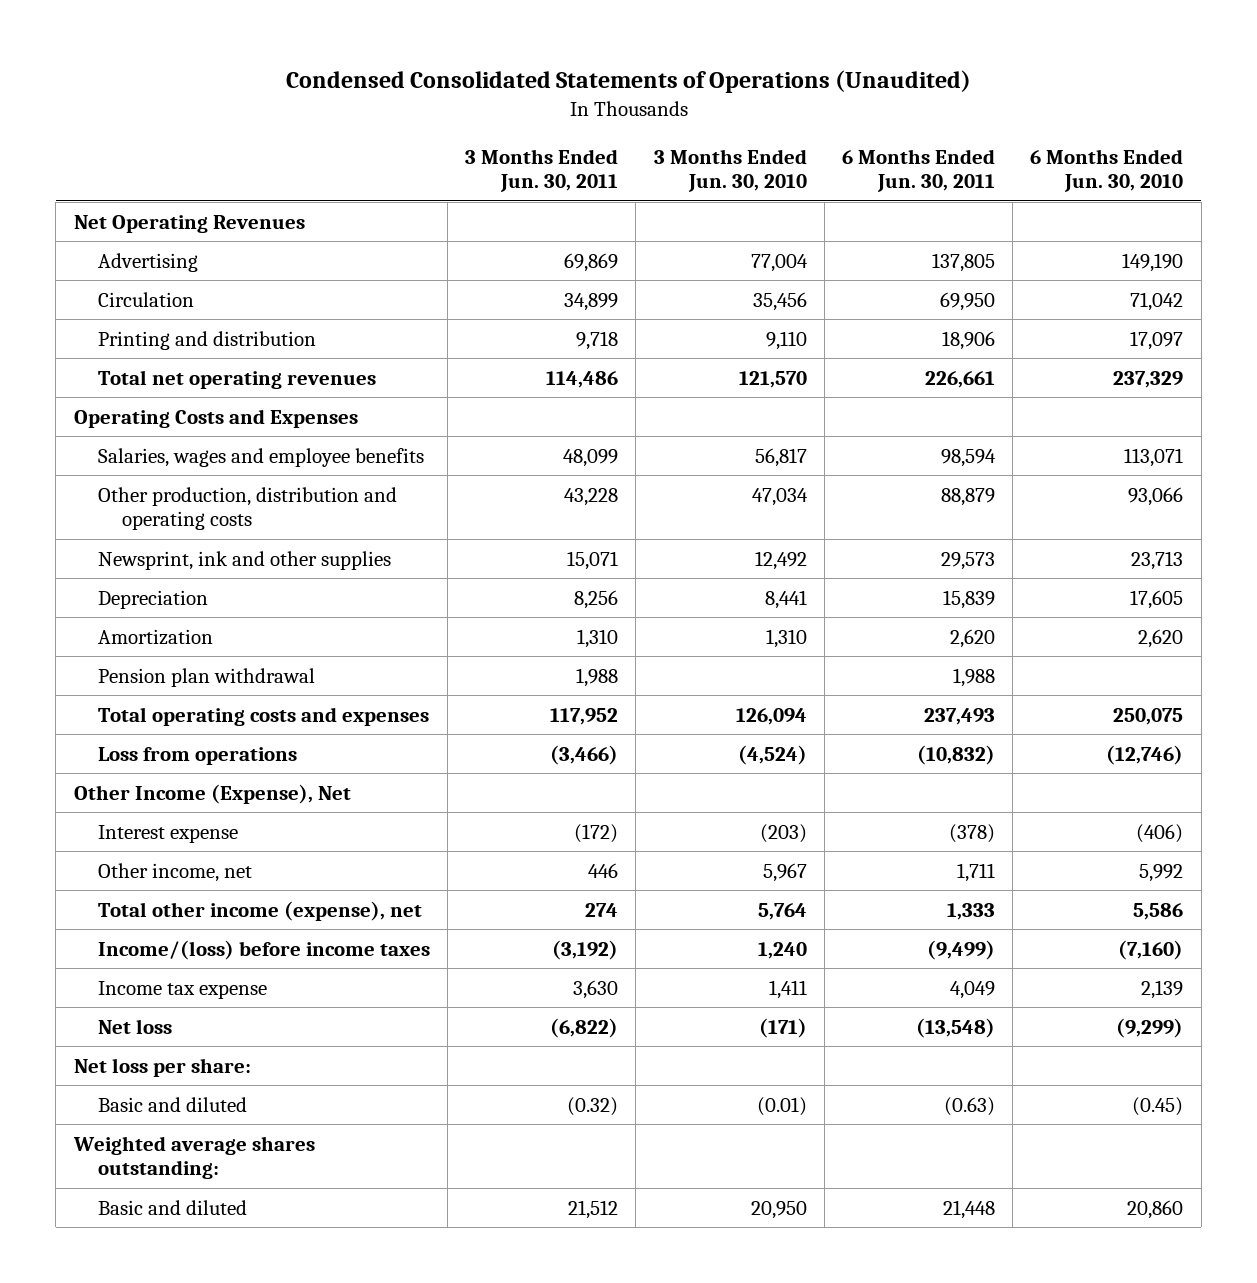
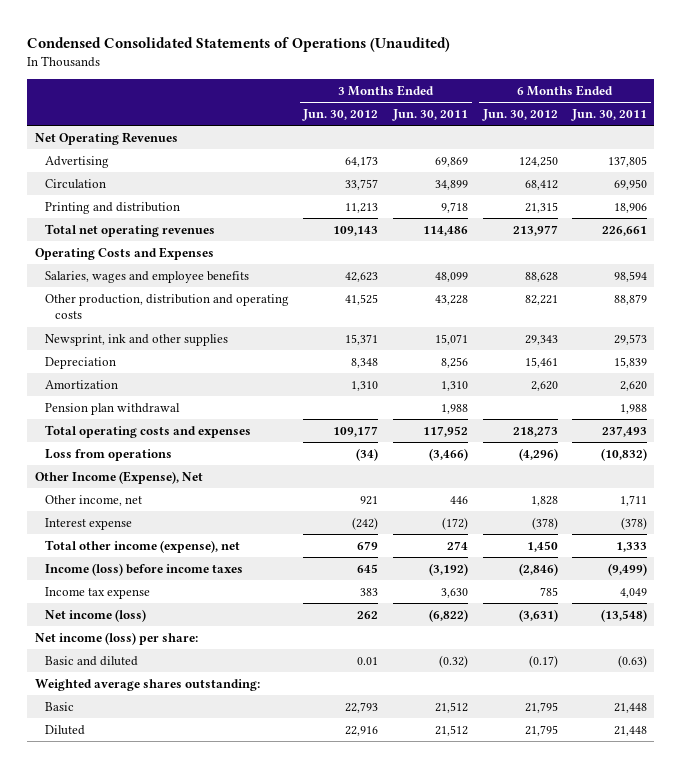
- | 3 Months Ended Jun. 30, 2011 | 3 Months Ended Jun. 30, 2010 | 6 Months Ended Jun. 30, 2011 | 6 Months Ended Jun. 30, 2010
+ | 3 Months Ended Jun. 30, 2012 | 3 Months Ended Jun. 30, 2011 | 6 Months Ended Jun. 30, 2012 | 6 Months Ended Jun. 30, 2011
moved down: Interest expense | (242) | (172) | (378) | (378)
- Income/(loss) before income taxes | (3,192) | 1,240 | (9,499) | (7,160)
+ Income (loss) before income taxes | 645 | (3,192) | (2,846) | (9,499)
- Net loss | (6,822) | (171) | (13,548) | (9,299)
- Net loss per share:
+ Net income (loss) | 262 | (6,822) | (3,631) | (13,548)
+ Net income (loss) per share:
- Basic and diluted | 21,512 | 20,950 | 21,448 | 20,860
+ Basic | 22,793 | 21,512 | 21,795 | 21,448
+ Diluted | 22,916 | 21,512 | 21,795 | 21,448

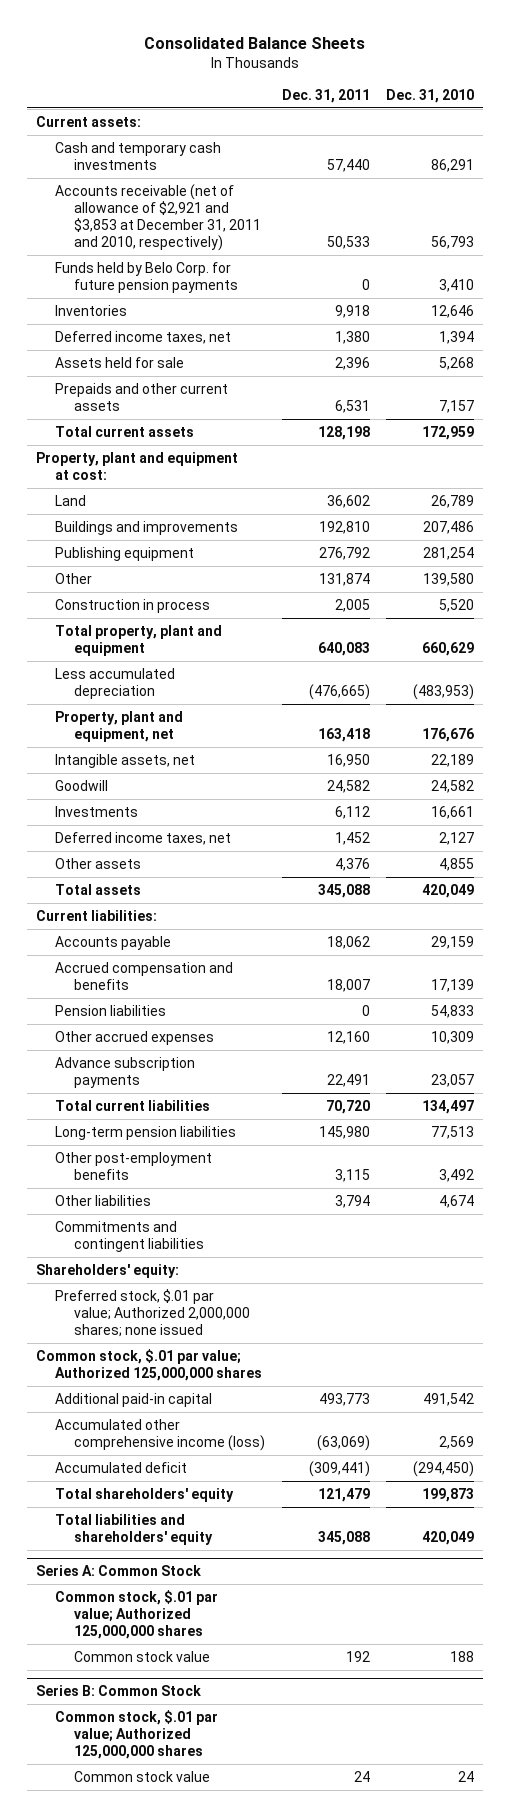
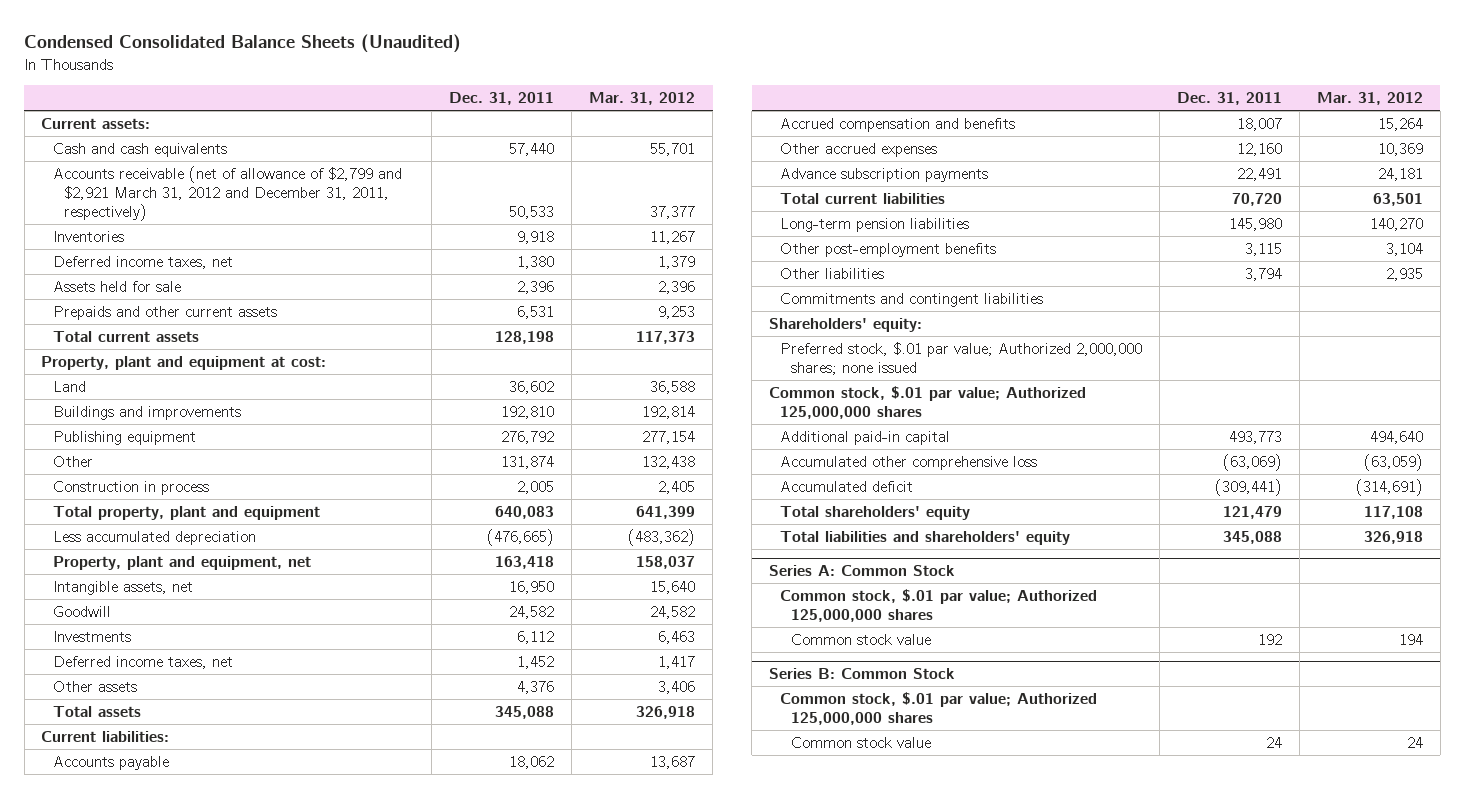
- Consolidated Balance Sheets
+ Condensed Consolidated Balance Sheets (Unaudited)
- | Dec. 31, 2011 | Dec. 31, 2010
+ | Dec. 31, 2011 | Mar. 31, 2012
- Cash and temporary cash investments | 57,440 | 86,291
- Accounts receivable (net of allowance of $2,921 and $3,853 at December 31, 2011 and 2010, respectively) | 50,533 | 56,793
- Funds held by Belo Corp. for future pension payments | 0 | 3,410
+ Cash and cash equivalents | 57,440 | 55,701
+ Accounts receivable (net of allowance of $2,799 and $2,921 March 31, 2012 and December 31, 2011, respectively) | 50,533 | 37,377
- Pension liabilities | 0 | 54,833
- Accumulated other comprehensive income (loss) | (63,069) | 2,569
+ Accumulated other comprehensive loss | (63,069) | (63,059)

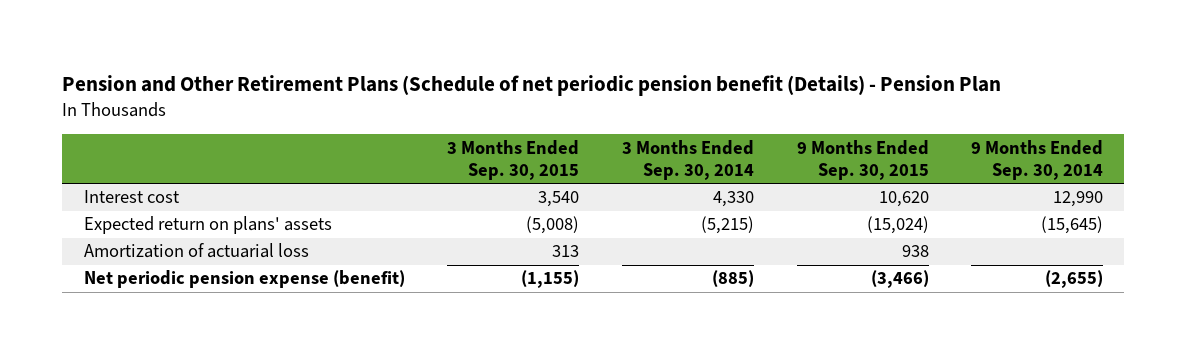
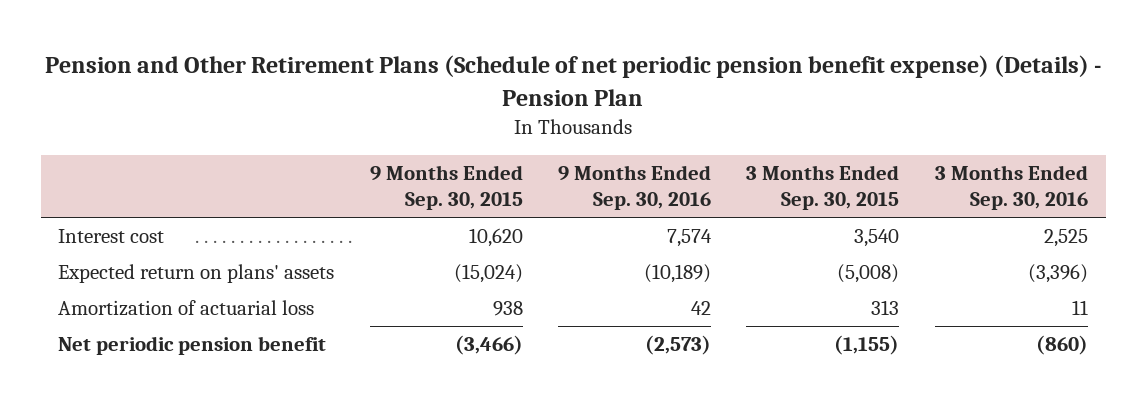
- Pension and Other Retirement Plans (Schedule of net periodic pension benefit (Details) - Pension Plan
+ Pension and Other Retirement Plans (Schedule of net periodic pension benefit expense) (Details) - Pension Plan
- | 3 Months Ended Sep. 30, 2015 | 3 Months Ended Sep. 30, 2014 | 9 Months Ended Sep. 30, 2015 | 9 Months Ended Sep. 30, 2014
+ | 9 Months Ended Sep. 30, 2015 | 9 Months Ended Sep. 30, 2016 | 3 Months Ended Sep. 30, 2015 | 3 Months Ended Sep. 30, 2016
- Net periodic pension expense (benefit) | (1,155) | (885) | (3,466) | (2,655)
+ Net periodic pension benefit | (3,466) | (2,573) | (1,155) | (860)

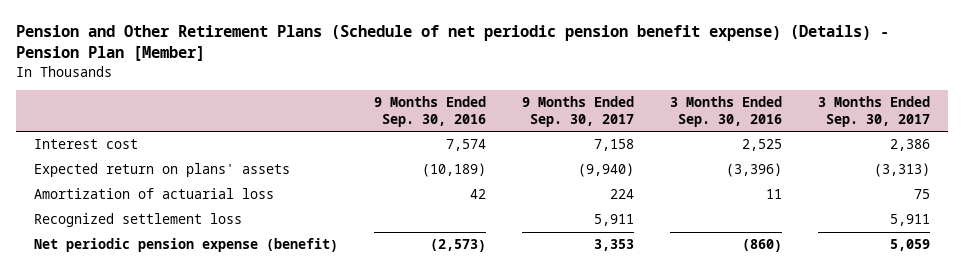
- Pension and Other Retirement Plans (Schedule of net periodic pension benefit expense) (Details) - Pension Plan
+ Pension and Other Retirement Plans (Schedule of net periodic pension benefit expense) (Details) - Pension Plan [Member]
- | 9 Months Ended Sep. 30, 2015 | 9 Months Ended Sep. 30, 2016 | 3 Months Ended Sep. 30, 2015 | 3 Months Ended Sep. 30, 2016
+ | 9 Months Ended Sep. 30, 2016 | 9 Months Ended Sep. 30, 2017 | 3 Months Ended Sep. 30, 2016 | 3 Months Ended Sep. 30, 2017
- Net periodic pension benefit | (3,466) | (2,573) | (1,155) | (860)
+ Recognized settlement loss | | 5,911 | | 5,911
+ Net periodic pension expense (benefit) | (2,573) | 3,353 | (860) | 5,059

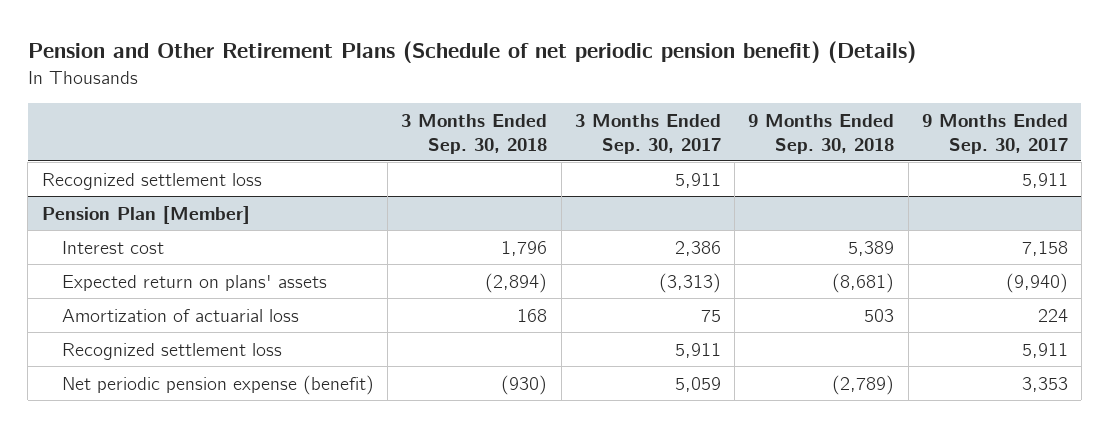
- Pension and Other Retirement Plans (Schedule of net periodic pension benefit expense) (Details) - Pension Plan [Member]
+ Pension and Other Retirement Plans (Schedule of net periodic pension benefit) (Details)
- | 9 Months Ended Sep. 30, 2016 | 9 Months Ended Sep. 30, 2017 | 3 Months Ended Sep. 30, 2016 | 3 Months Ended Sep. 30, 2017
+ | 3 Months Ended Sep. 30, 2018 | 3 Months Ended Sep. 30, 2017 | 9 Months Ended Sep. 30, 2018 | 9 Months Ended Sep. 30, 2017
+ Recognized settlement loss | | 5,911 | | 5,911
+ Pension Plan [Member]

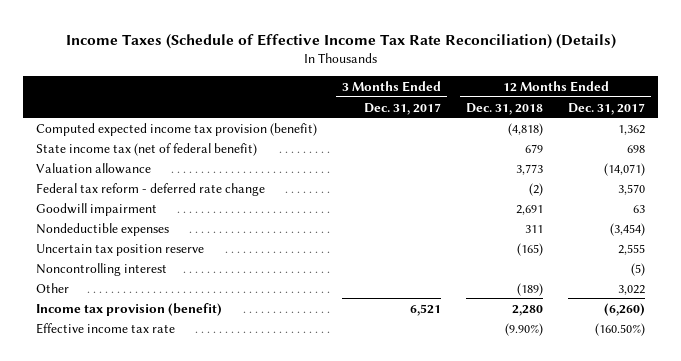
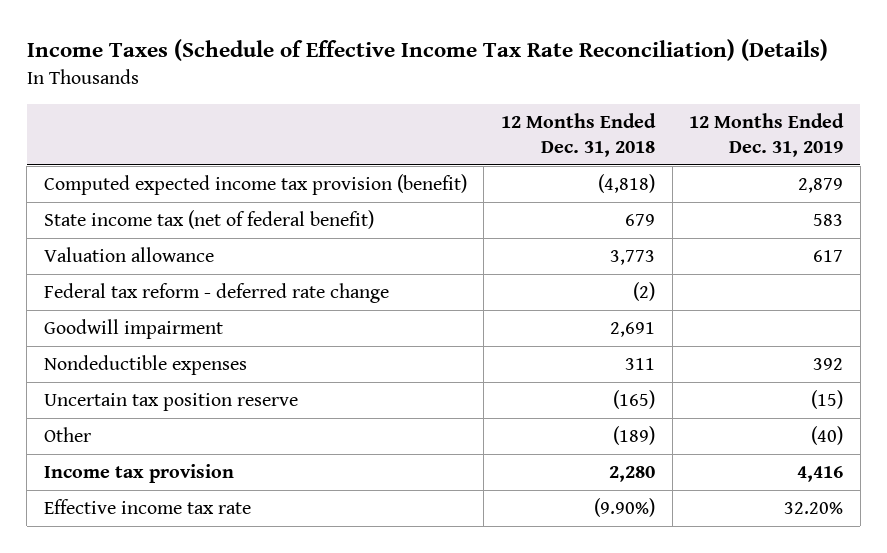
- | 3 Months Ended Dec. 31, 2017 | 12 Months Ended Dec. 31, 2018 | 12 Months Ended Dec. 31, 2017
+ | 12 Months Ended Dec. 31, 2018 | 12 Months Ended Dec. 31, 2019
- Noncontrolling interest | | | (5)
- Income tax provision (benefit) | 6,521 | 2,280 | (6,260)
+ Income tax provision | 2,280 | 4,416

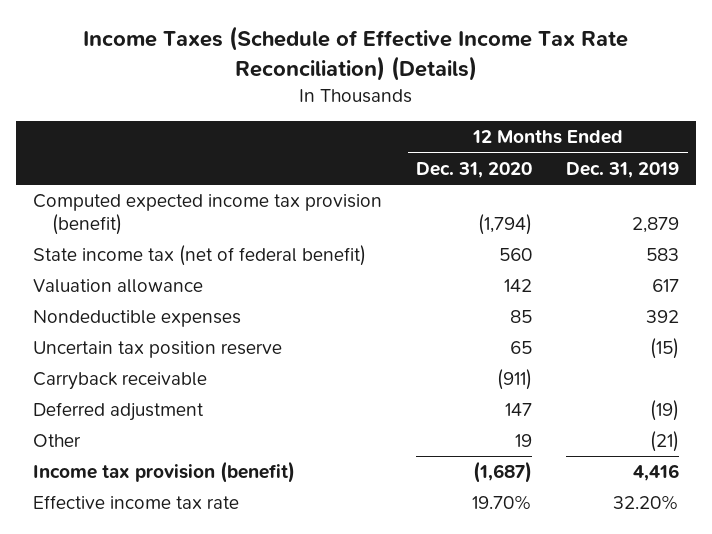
- | 12 Months Ended Dec. 31, 2018 | 12 Months Ended Dec. 31, 2019
+ | 12 Months Ended Dec. 31, 2020 | 12 Months Ended Dec. 31, 2019
- Federal tax reform - deferred rate change | (2) |
- Goodwill impairment | 2,691 |
- Other | (189) | (40)
- Income tax provision | 2,280 | 4,416
+ Carryback receivable | (911) |
+ Deferred adjustment | 147 | (19)
+ Other | 19 | (21)
+ Income tax provision (benefit) | (1,687) | 4,416

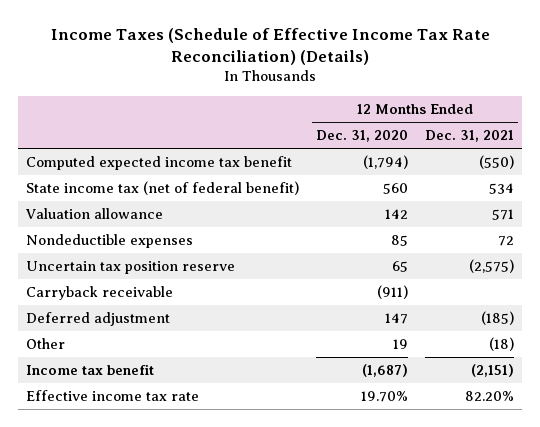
- | 12 Months Ended Dec. 31, 2020 | 12 Months Ended Dec. 31, 2019
+ | 12 Months Ended Dec. 31, 2020 | 12 Months Ended Dec. 31, 2021
- Computed expected income tax provision (benefit) | (1,794) | 2,879
+ Computed expected income tax benefit | (1,794) | (550)
- Income tax provision (benefit) | (1,687) | 4,416
+ Income tax benefit | (1,687) | (2,151)

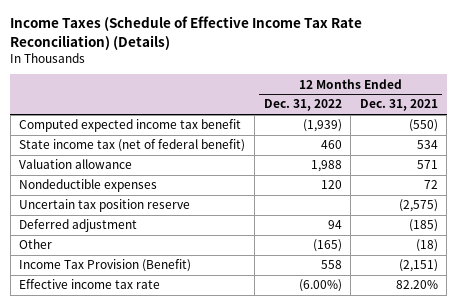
- | 12 Months Ended Dec. 31, 2020 | 12 Months Ended Dec. 31, 2021
+ | 12 Months Ended Dec. 31, 2022 | 12 Months Ended Dec. 31, 2021
- Carryback receivable | (911) |
- Income tax benefit | (1,687) | (2,151)
+ Income Tax Provision (Benefit) | 558 | (2,151)

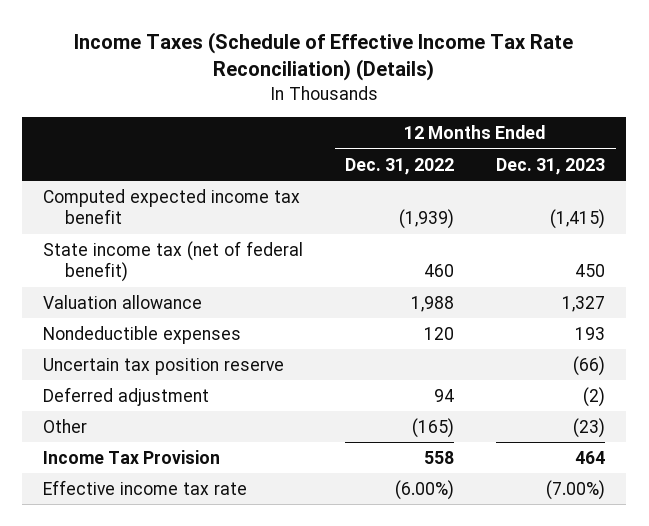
- | 12 Months Ended Dec. 31, 2022 | 12 Months Ended Dec. 31, 2021
+ | 12 Months Ended Dec. 31, 2022 | 12 Months Ended Dec. 31, 2023
- Income Tax Provision (Benefit) | 558 | (2,151)
+ Income Tax Provision | 558 | 464

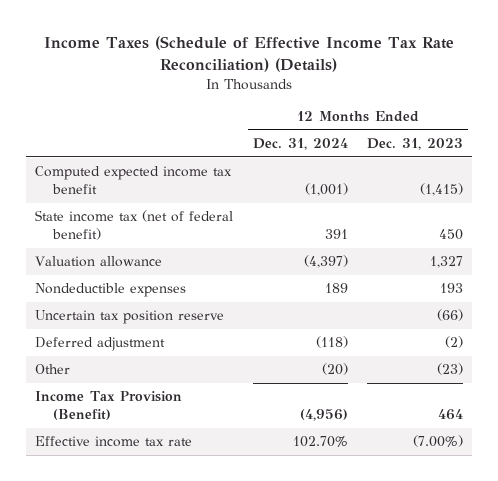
- | 12 Months Ended Dec. 31, 2022 | 12 Months Ended Dec. 31, 2023
+ | 12 Months Ended Dec. 31, 2024 | 12 Months Ended Dec. 31, 2023
- Income Tax Provision | 558 | 464
+ Income Tax Provision (Benefit) | (4,956) | 464

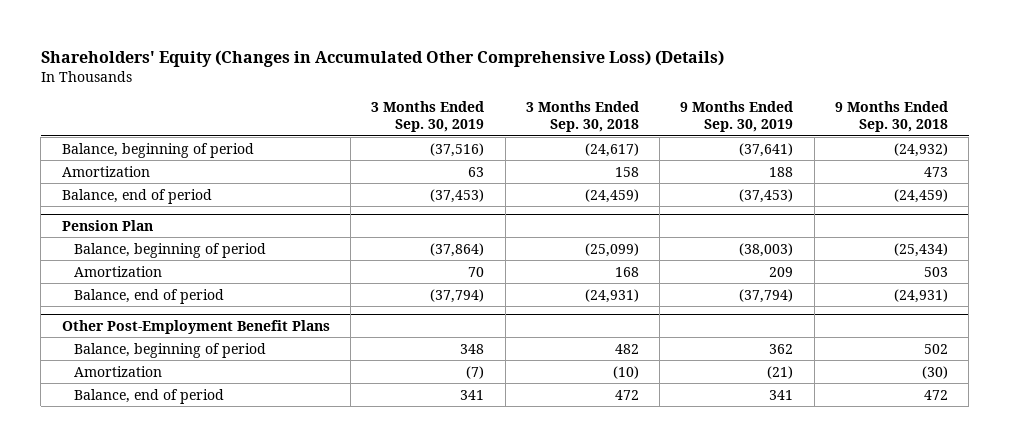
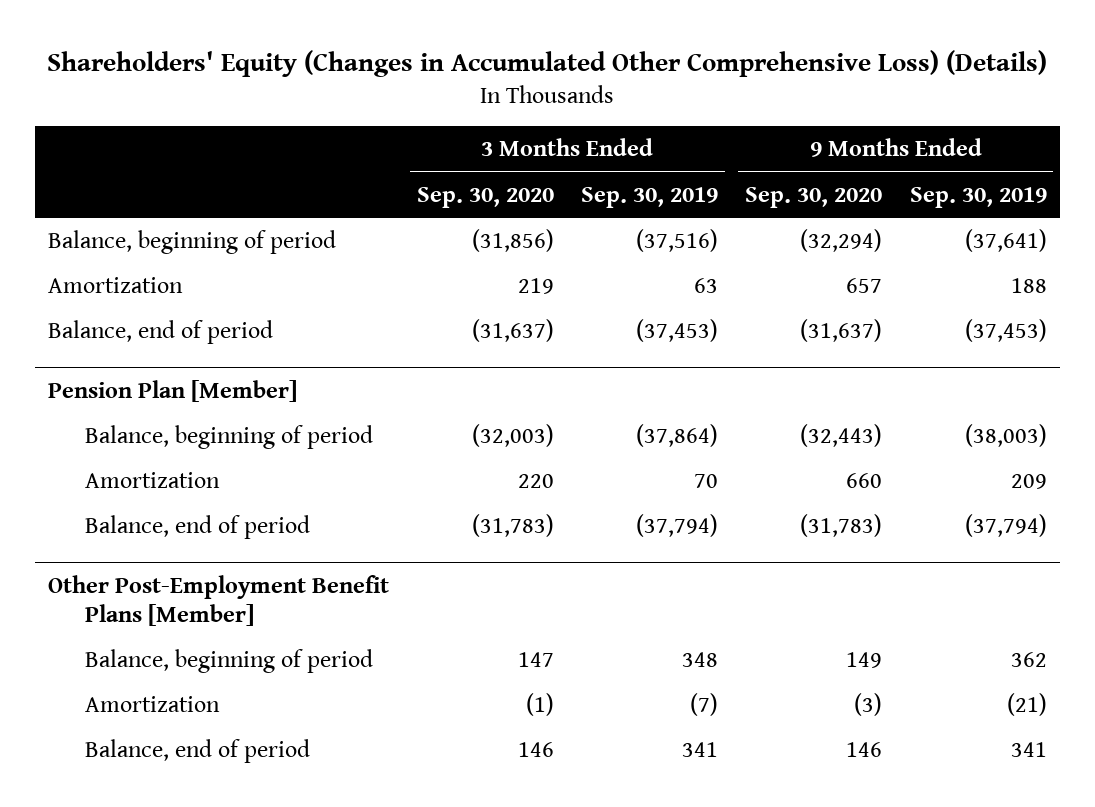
- | 3 Months Ended Sep. 30, 2019 | 3 Months Ended Sep. 30, 2018 | 9 Months Ended Sep. 30, 2019 | 9 Months Ended Sep. 30, 2018
+ | 3 Months Ended Sep. 30, 2020 | 3 Months Ended Sep. 30, 2019 | 9 Months Ended Sep. 30, 2020 | 9 Months Ended Sep. 30, 2019
- Pension Plan
+ Pension Plan [Member]
- Other Post-Employment Benefit Plans
+ Other Post-Employment Benefit Plans [Member]

